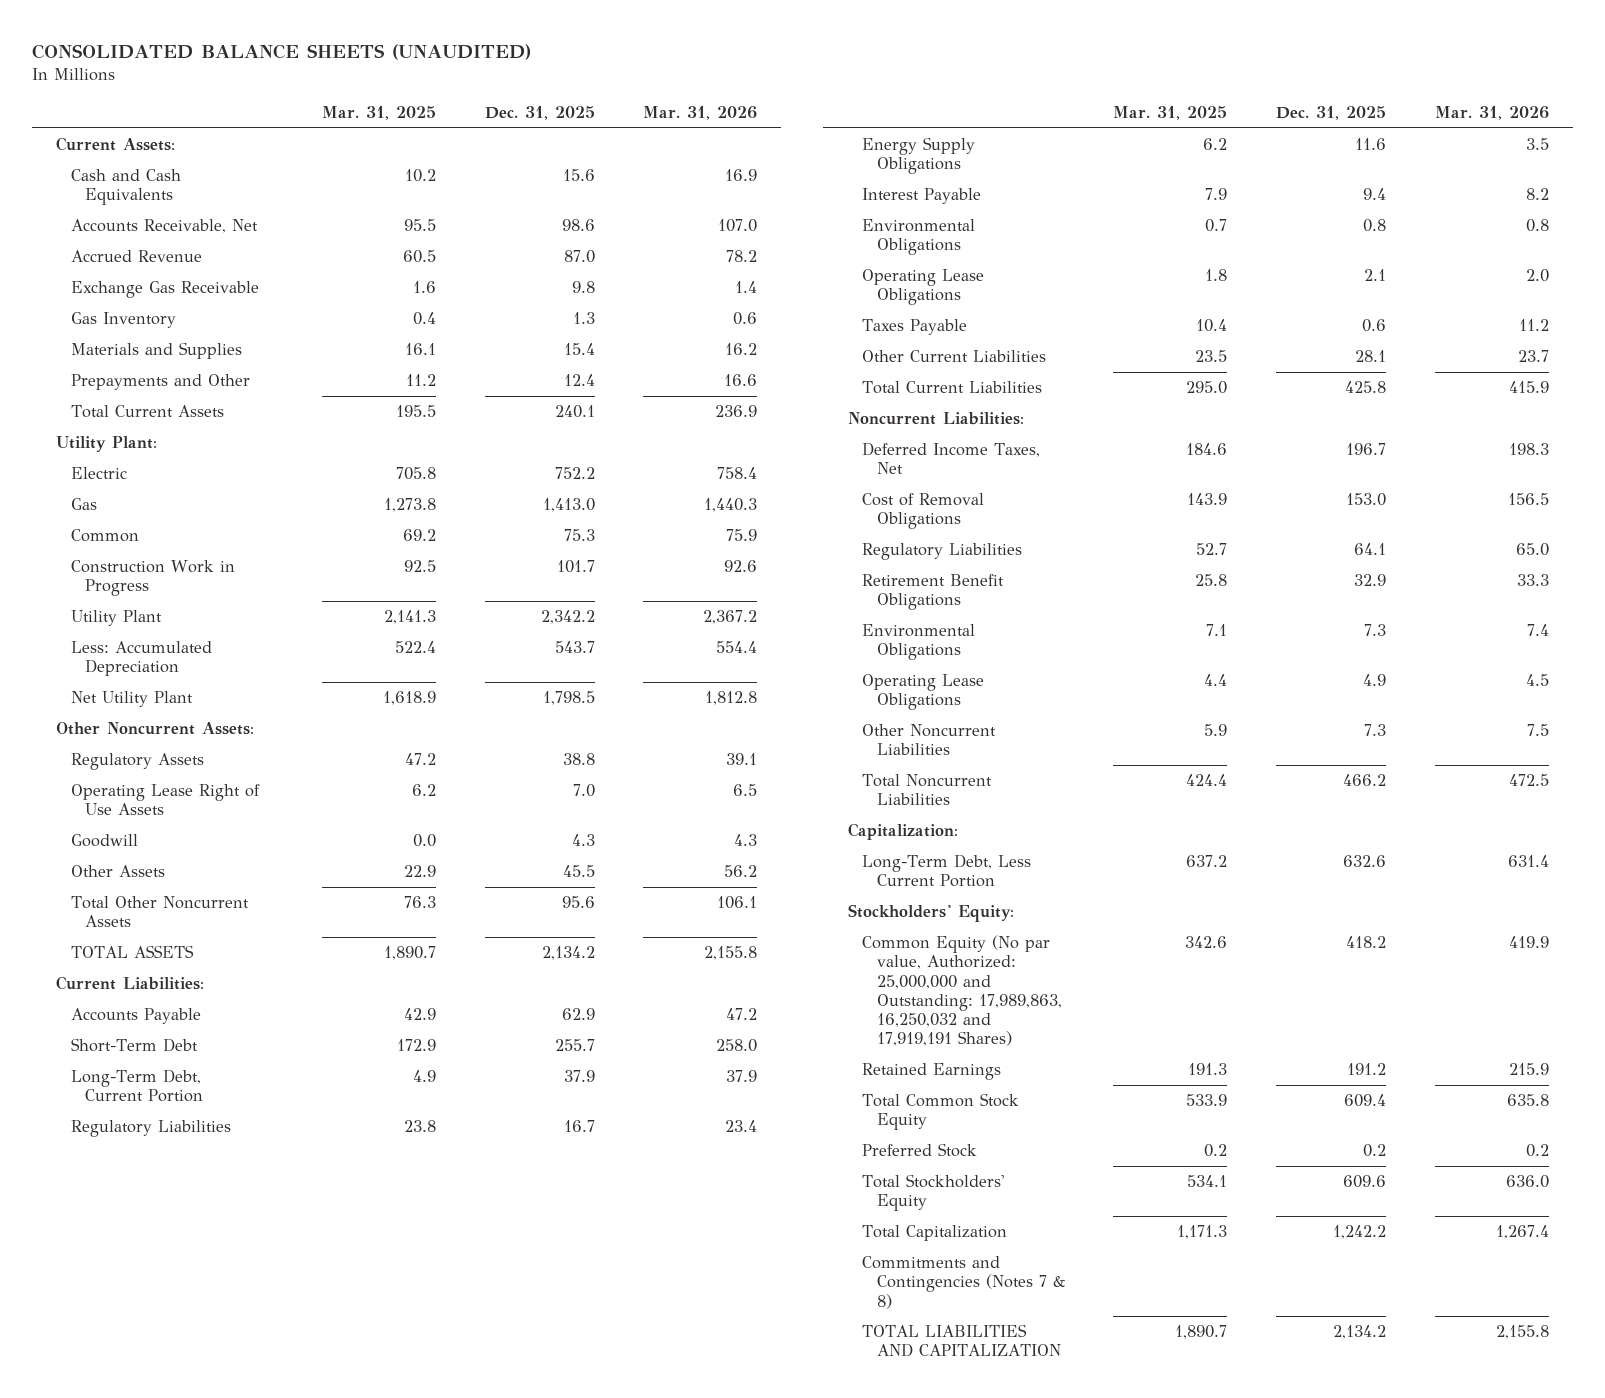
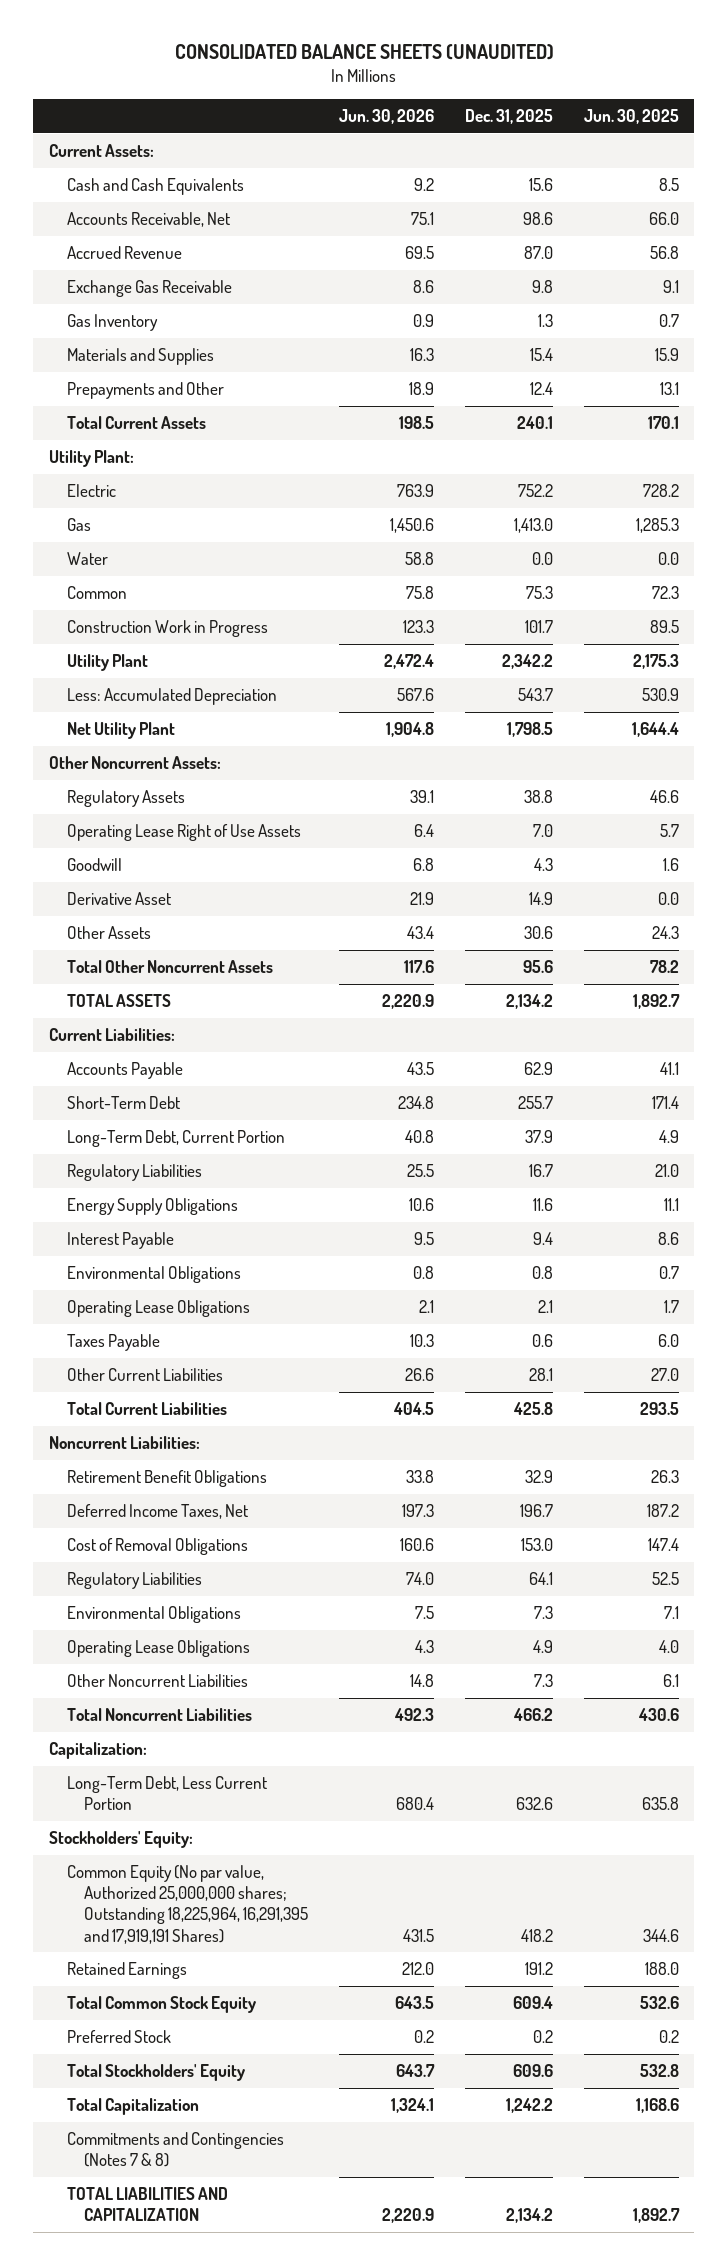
- | Mar. 31, 2025 | Dec. 31, 2025 | Mar. 31, 2026
+ | Jun. 30, 2026 | Dec. 31, 2025 | Jun. 30, 2025
+ Water | 58.8 | 0.0 | 0.0
- Other Assets | 22.9 | 45.5 | 56.2
+ Derivative Asset | 21.9 | 14.9 | 0.0
+ Other Assets | 43.4 | 30.6 | 24.3
moved up: Retirement Benefit Obligations | 33.8 | 32.9 | 26.3
- Common Equity (No par value, Authorized: 25,000,000 and Outstanding: 17,989,863, 16,250,032 and 17,919,191 Shares) | 342.6 | 418.2 | 419.9
+ Common Equity (No par value, Authorized 25,000,000 shares; Outstanding 18,225,964, 16,291,395 and 17,919,191 Shares) | 431.5 | 418.2 | 344.6

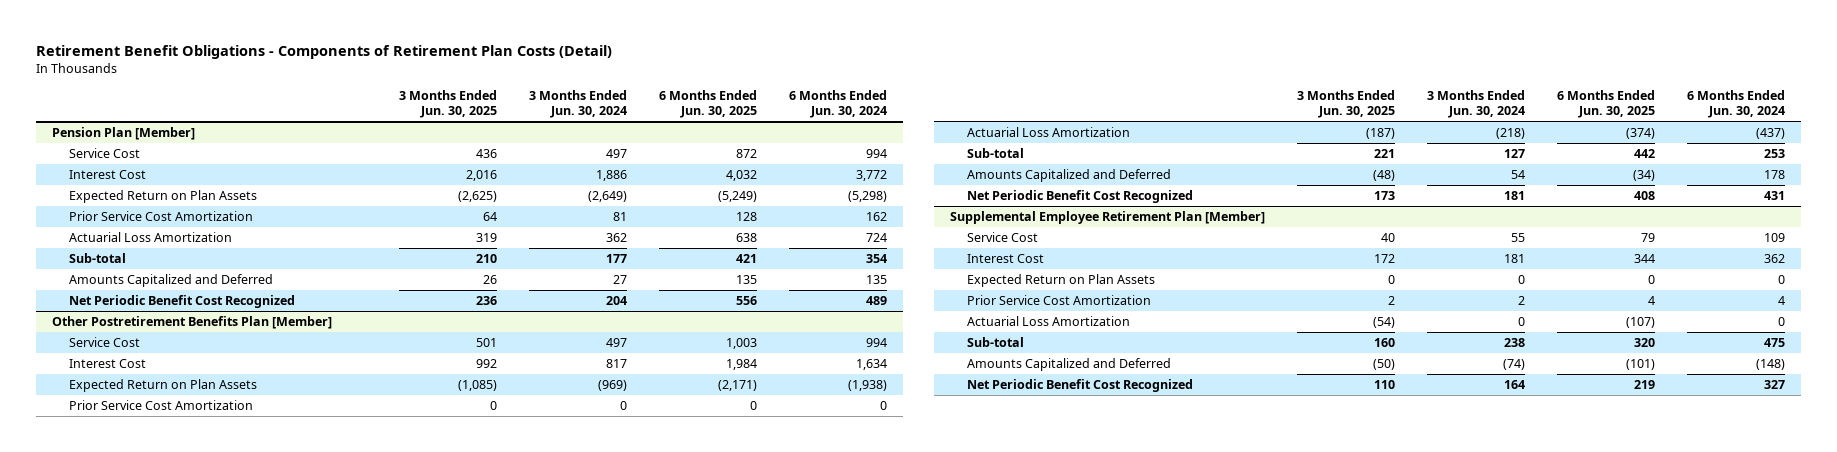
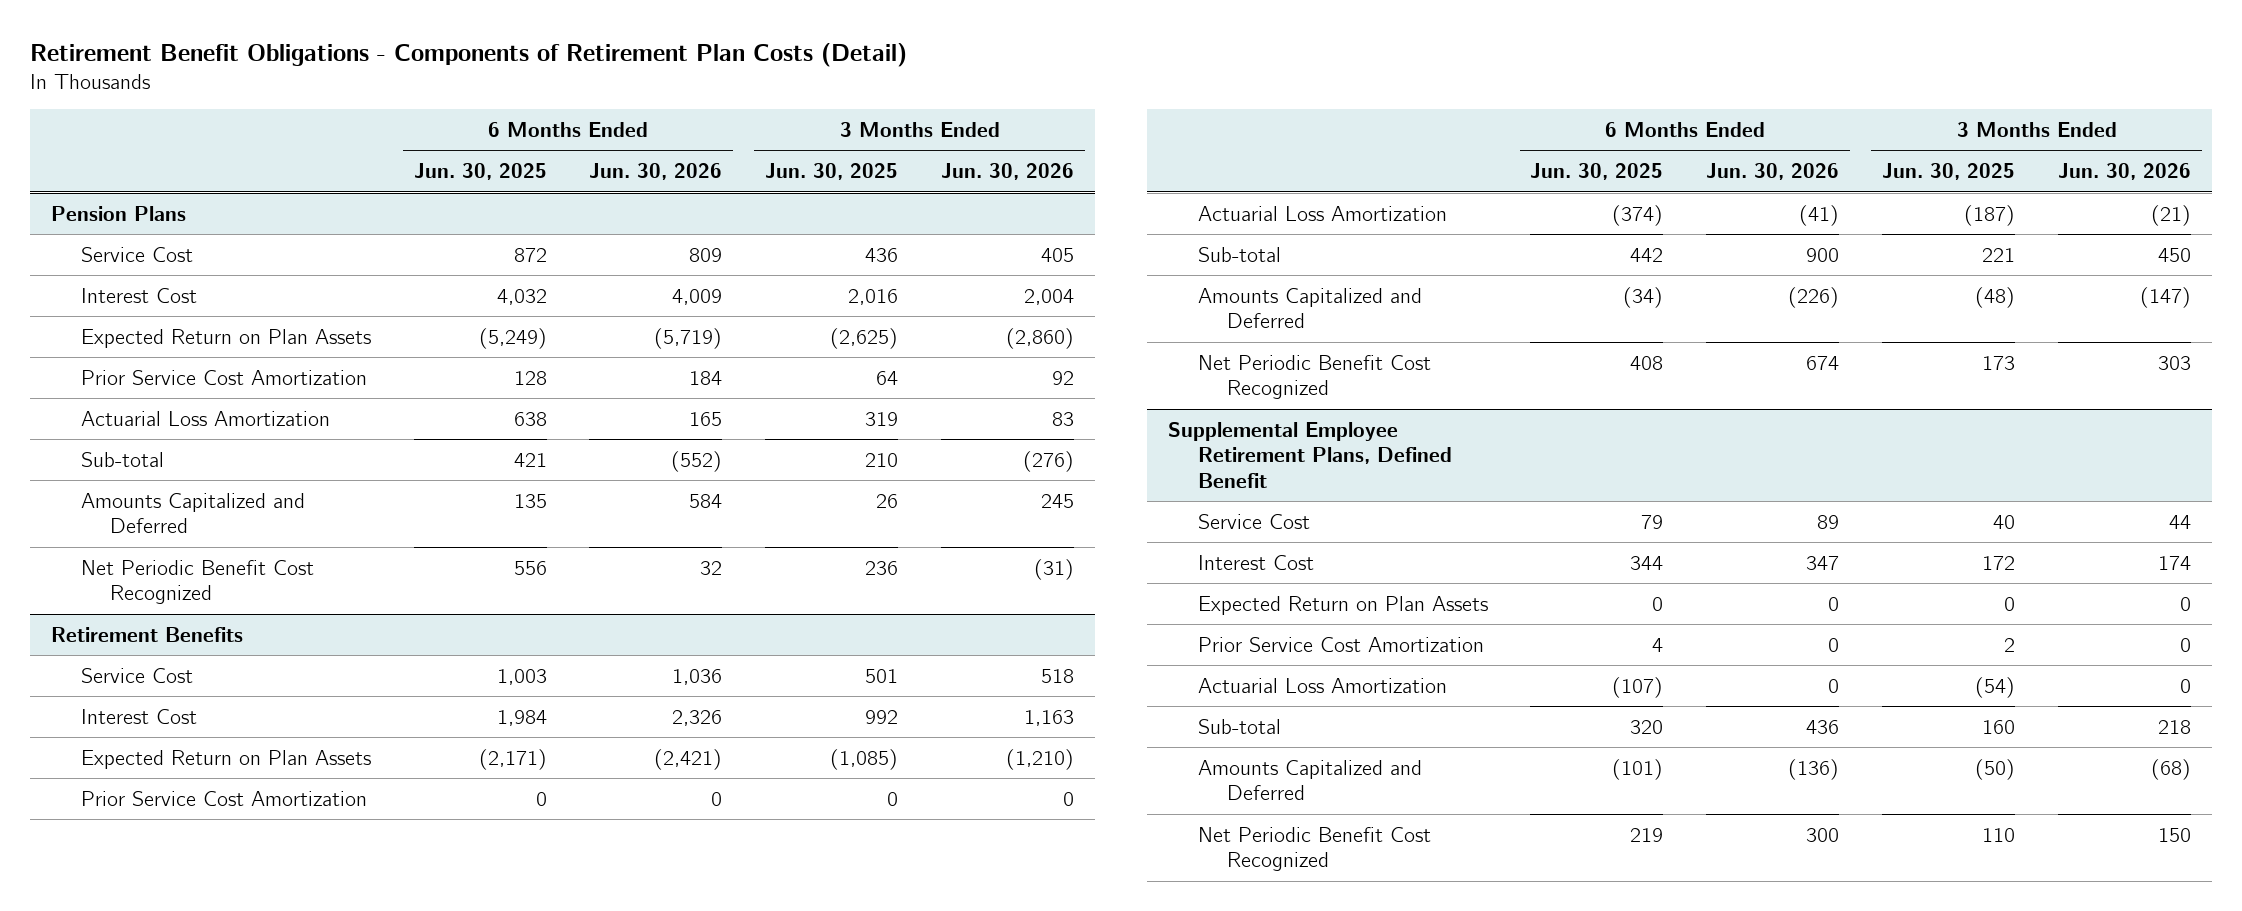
- | 3 Months Ended Jun. 30, 2025 | 3 Months Ended Jun. 30, 2024 | 6 Months Ended Jun. 30, 2025 | 6 Months Ended Jun. 30, 2024
+ | 6 Months Ended Jun. 30, 2025 | 6 Months Ended Jun. 30, 2026 | 3 Months Ended Jun. 30, 2025 | 3 Months Ended Jun. 30, 2026
- Pension Plan [Member]
+ Pension Plans
- Other Postretirement Benefits Plan [Member]
+ Retirement Benefits
- Supplemental Employee Retirement Plan [Member]
+ Supplemental Employee Retirement Plans, Defined Benefit

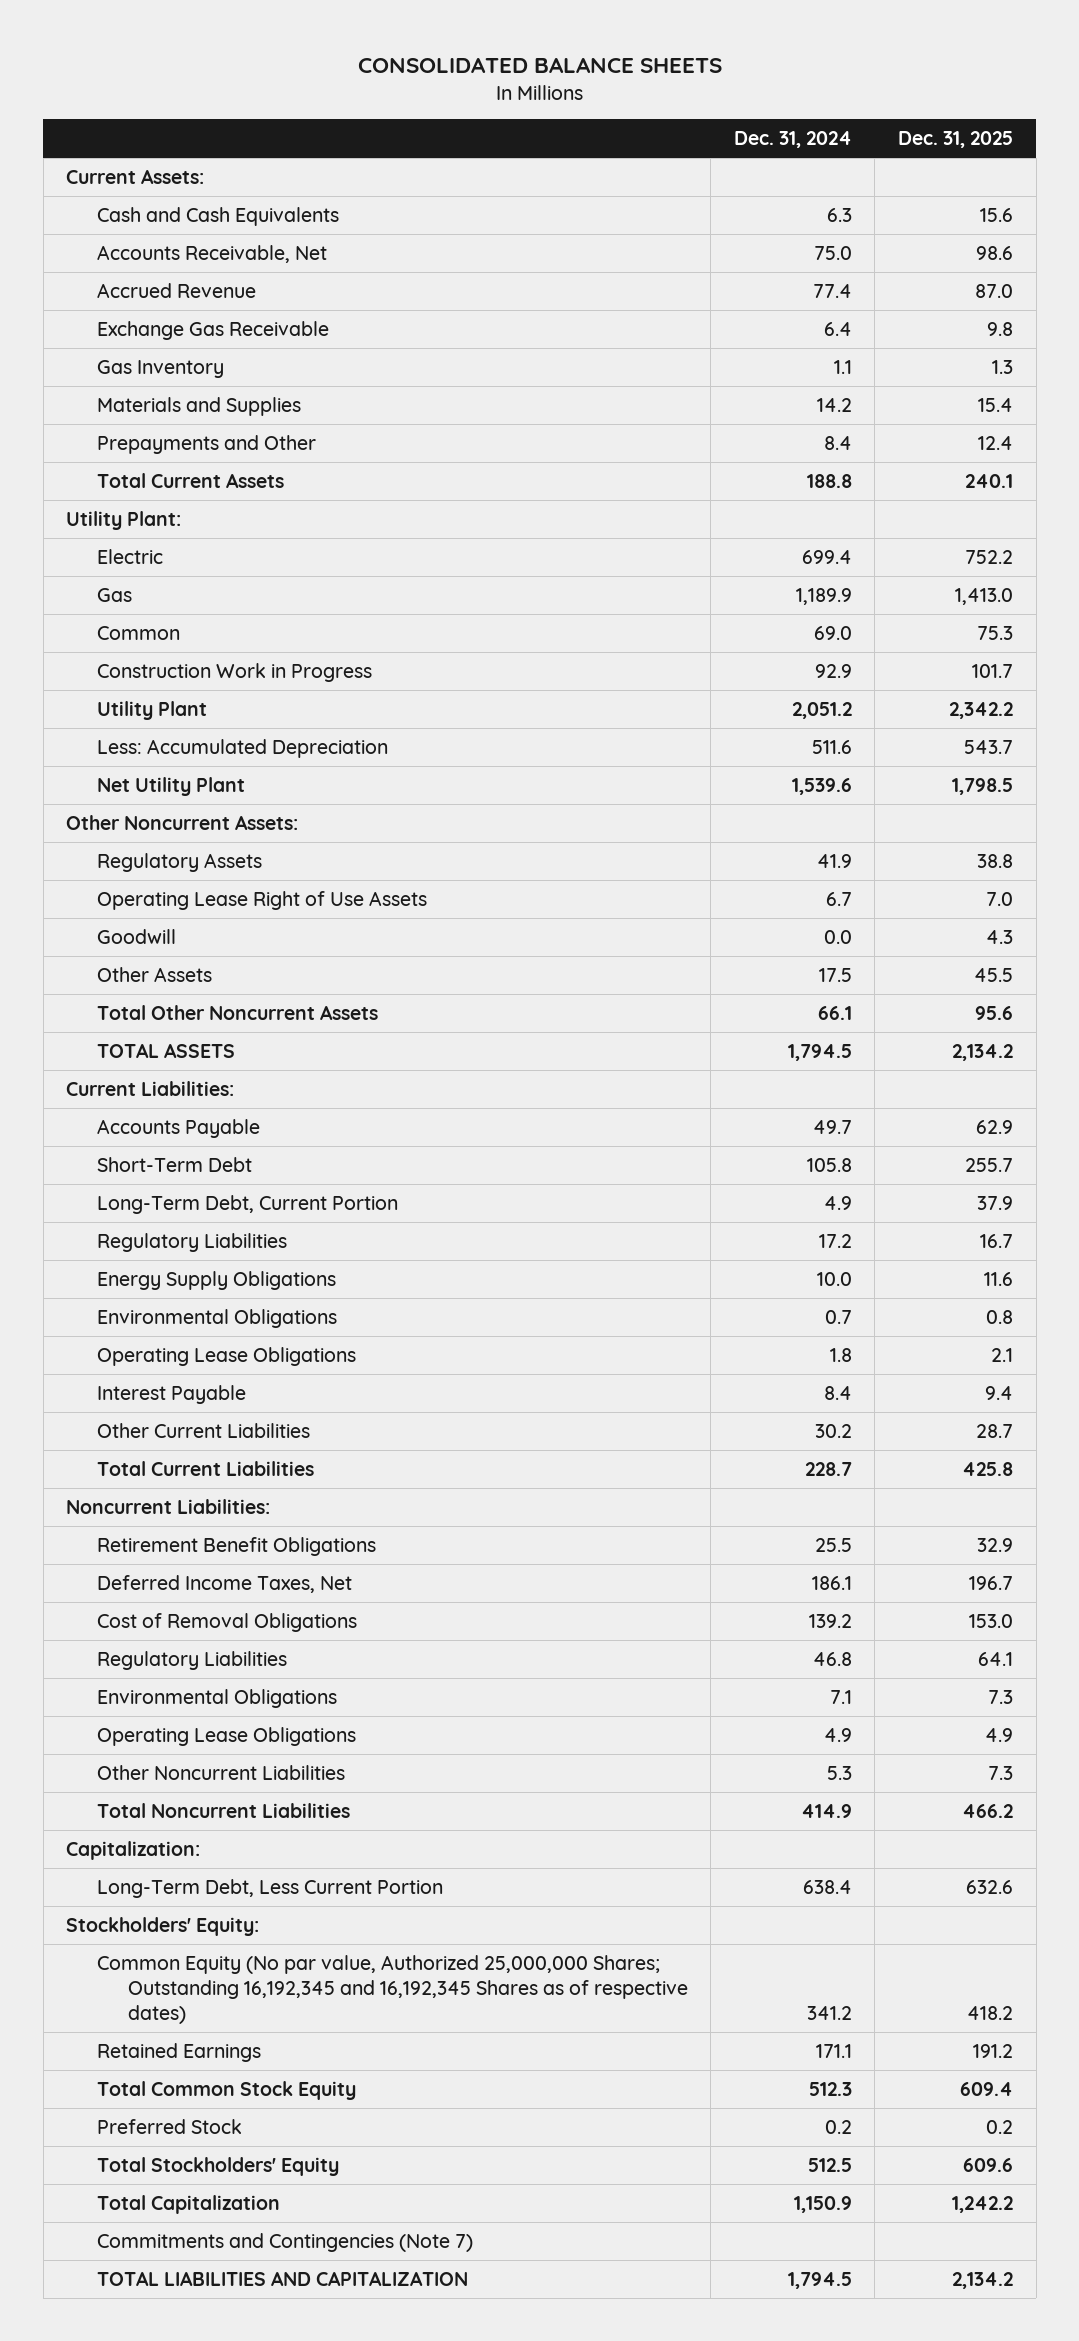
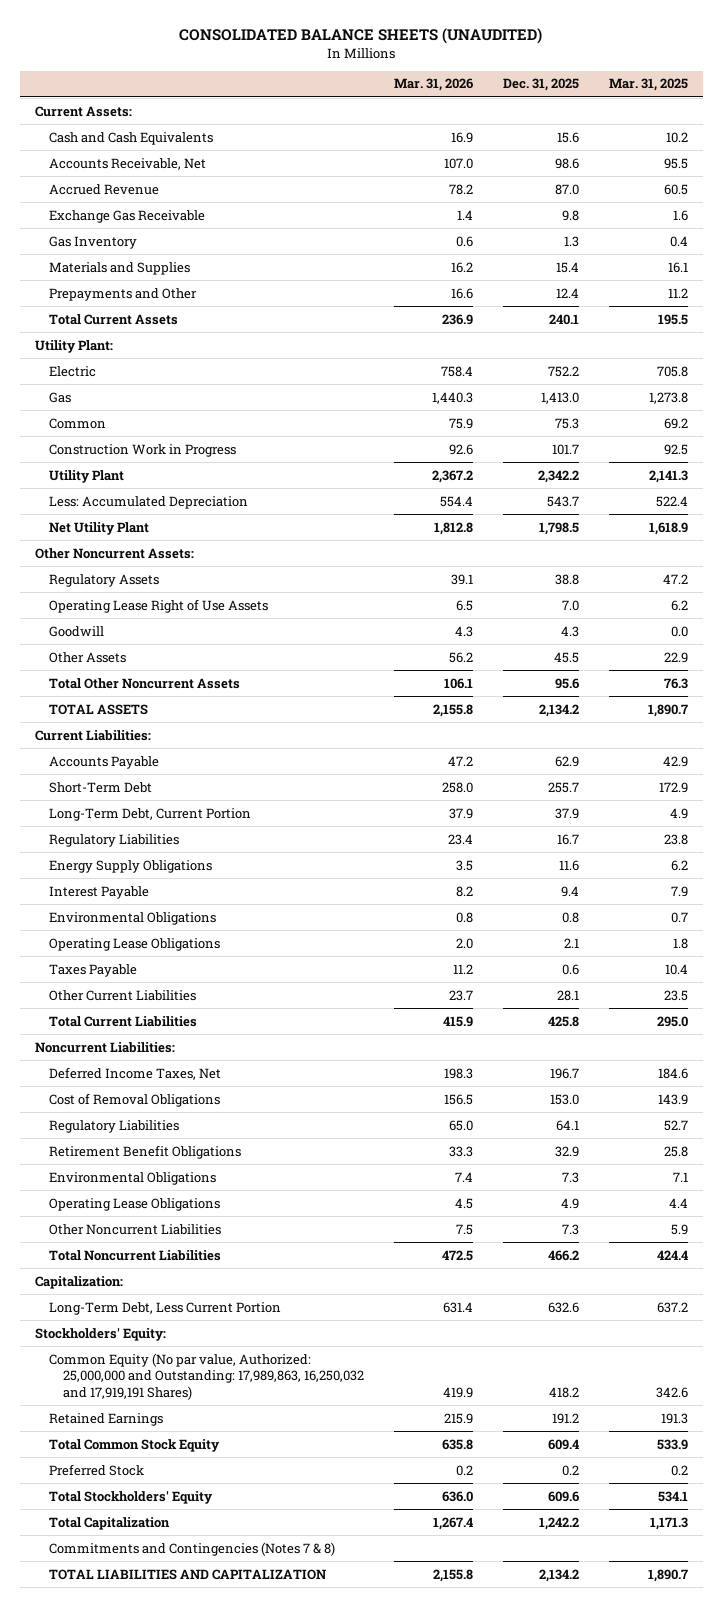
- CONSOLIDATED BALANCE SHEETS
+ CONSOLIDATED BALANCE SHEETS (UNAUDITED)
- | Dec. 31, 2024 | Dec. 31, 2025
+ | Mar. 31, 2026 | Dec. 31, 2025 | Mar. 31, 2025
moved up: Interest Payable | 8.2 | 9.4 | 7.9
- Other Current Liabilities | 30.2 | 28.7
+ Taxes Payable | 11.2 | 0.6 | 10.4
+ Other Current Liabilities | 23.7 | 28.1 | 23.5
moved down: Retirement Benefit Obligations | 33.3 | 32.9 | 25.8
- Common Equity (No par value, Authorized 25,000,000 Shares; Outstanding 16,192,345 and 16,192,345 Shares as of respective dates) | 341.2 | 418.2
+ Common Equity (No par value, Authorized: 25,000,000 and Outstanding: 17,989,863, 16,250,032 and 17,919,191 Shares) | 419.9 | 418.2 | 342.6
- Commitments and Contingencies (Note 7)
+ Commitments and Contingencies (Notes 7 & 8)

